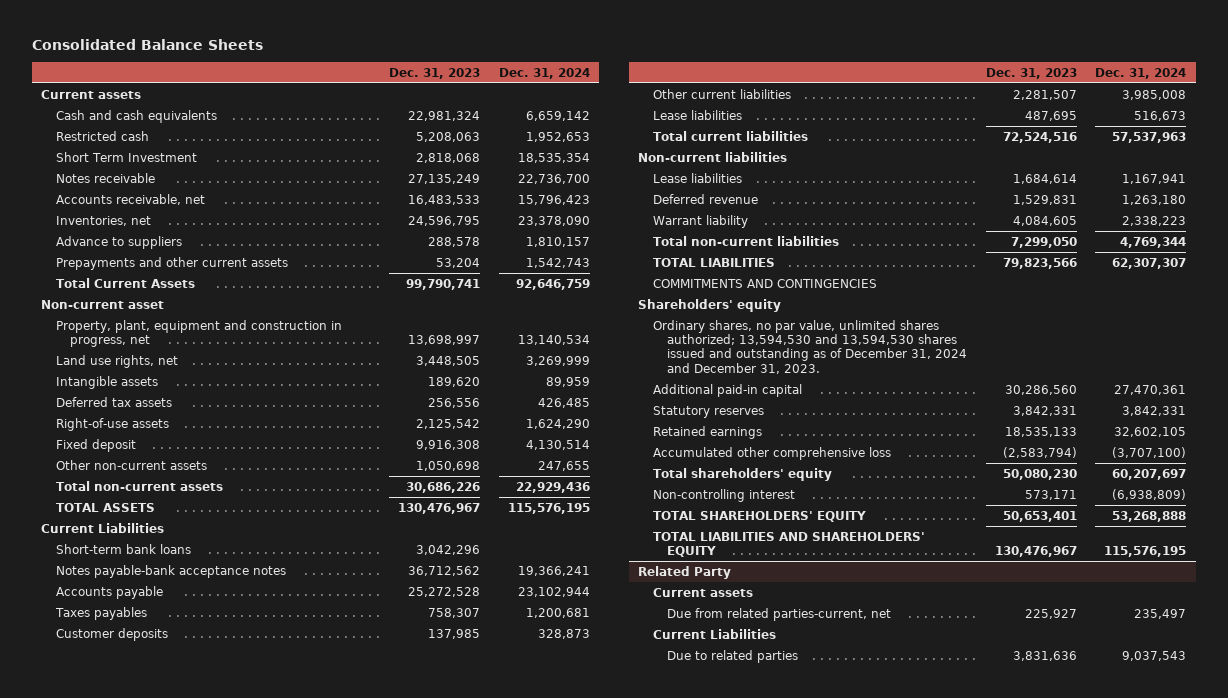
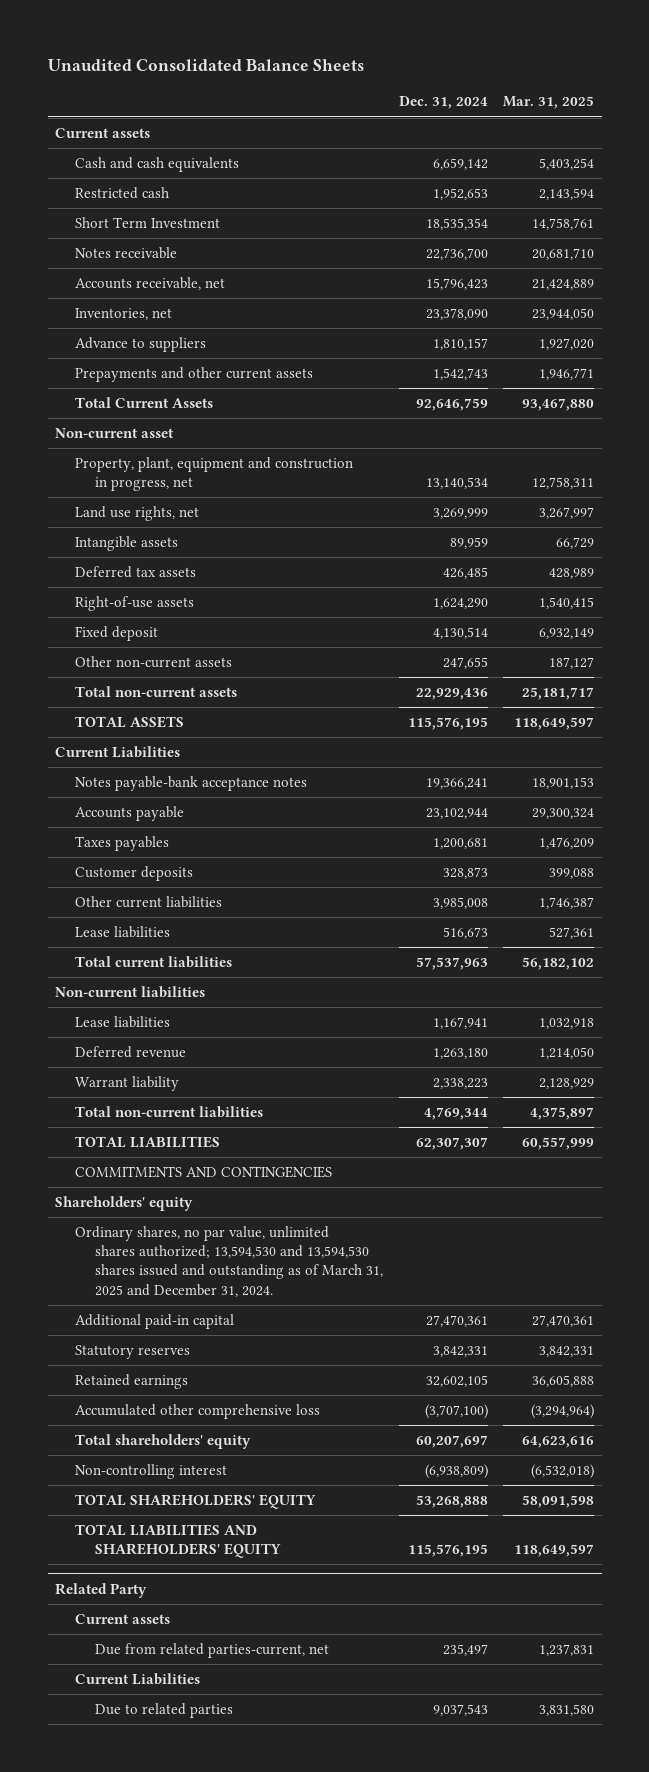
- Consolidated Balance Sheets
+ Unaudited Consolidated Balance Sheets
- | Dec. 31, 2023 | Dec. 31, 2024
+ | Dec. 31, 2024 | Mar. 31, 2025
- Short-term bank loans | 3,042,296 |
- Ordinary shares, no par value, unlimited shares authorized; 13,594,530 and 13,594,530 shares issued and outstanding as of December 31, 2024 and December 31, 2023.
+ Ordinary shares, no par value, unlimited shares authorized; 13,594,530 and 13,594,530 shares issued and outstanding as of March 31, 2025 and December 31, 2024.

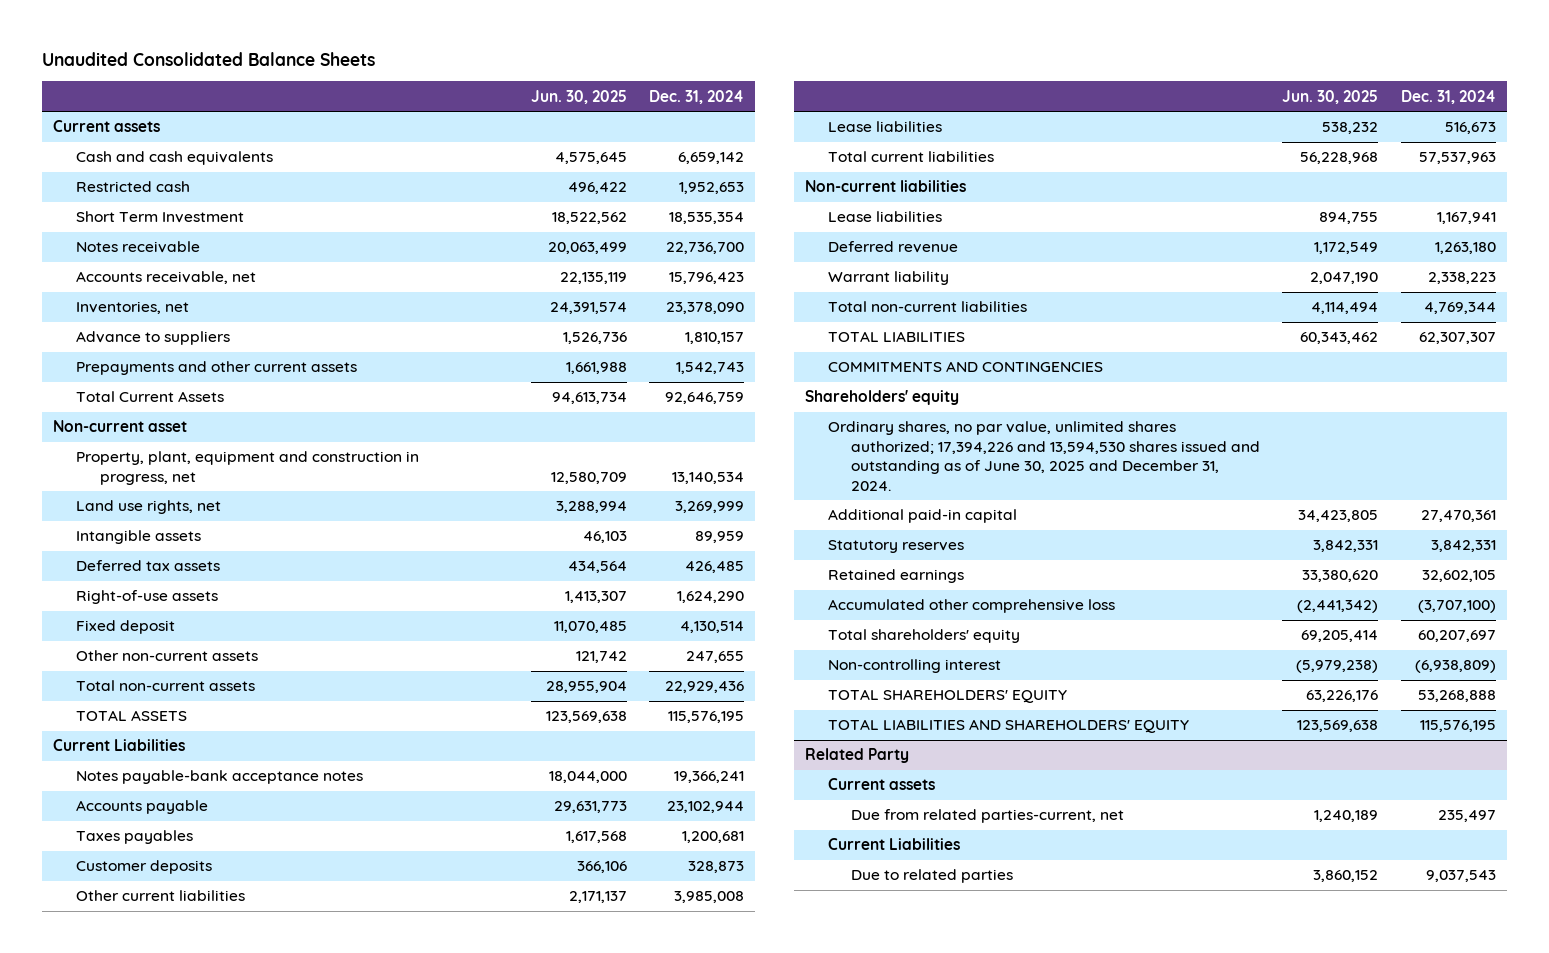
- | Dec. 31, 2024 | Mar. 31, 2025
+ | Jun. 30, 2025 | Dec. 31, 2024
- Ordinary shares, no par value, unlimited shares authorized; 13,594,530 and 13,594,530 shares issued and outstanding as of March 31, 2025 and December 31, 2024.
+ Ordinary shares, no par value, unlimited shares authorized; 17,394,226 and 13,594,530 shares issued and outstanding as of June 30, 2025 and December 31, 2024.

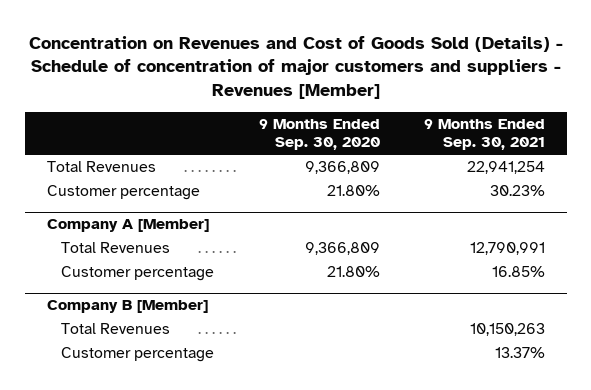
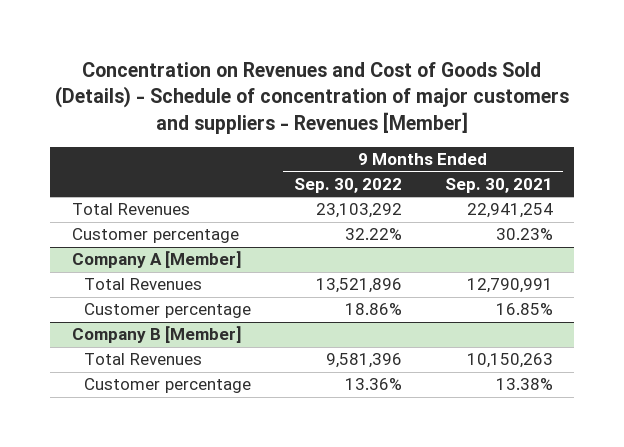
- | 9 Months Ended Sep. 30, 2020 | 9 Months Ended Sep. 30, 2021
+ | 9 Months Ended Sep. 30, 2022 | 9 Months Ended Sep. 30, 2021
@ Company B [Member]
- Customer percentage | | 13.37%
+ Customer percentage | 13.36% | 13.38%

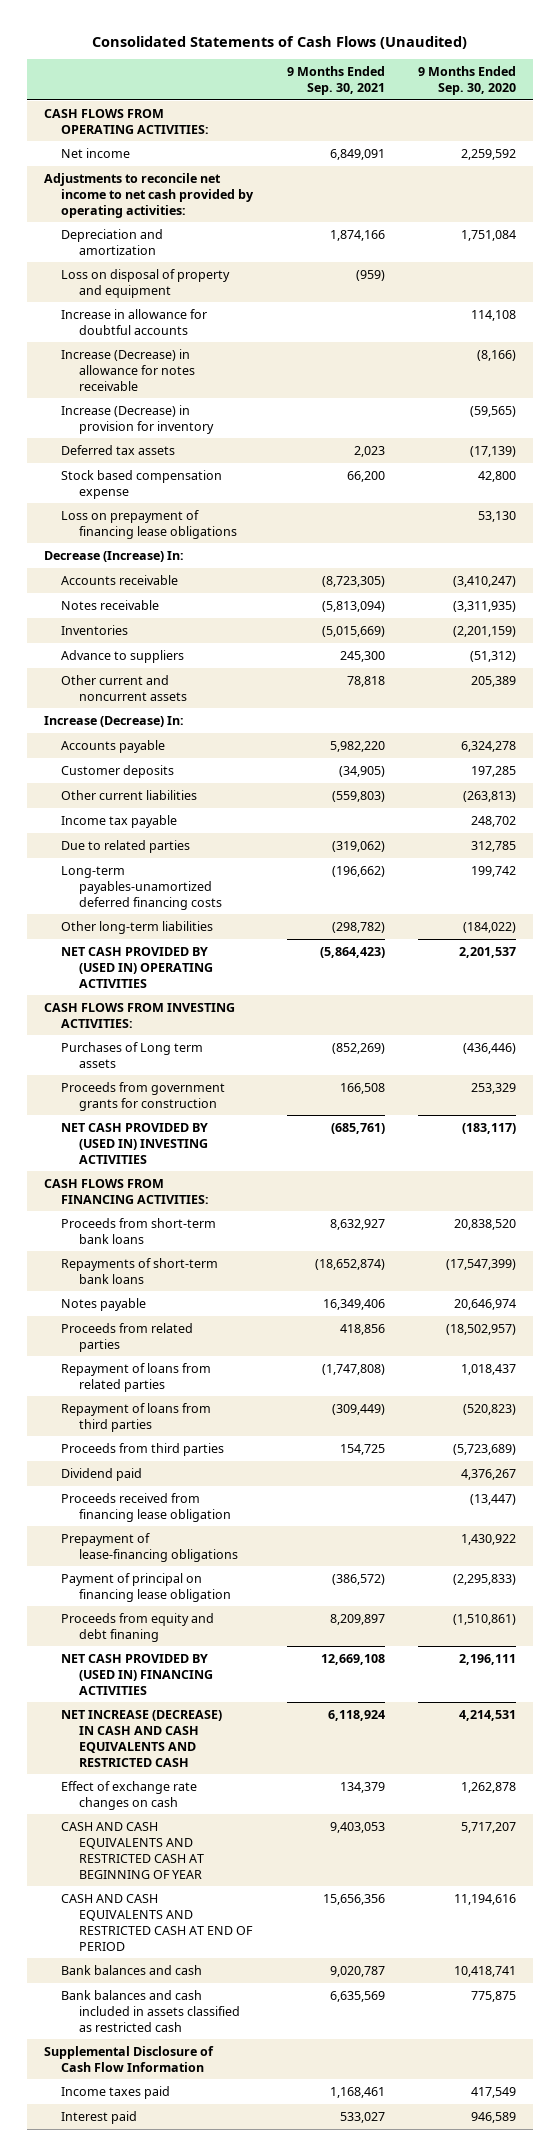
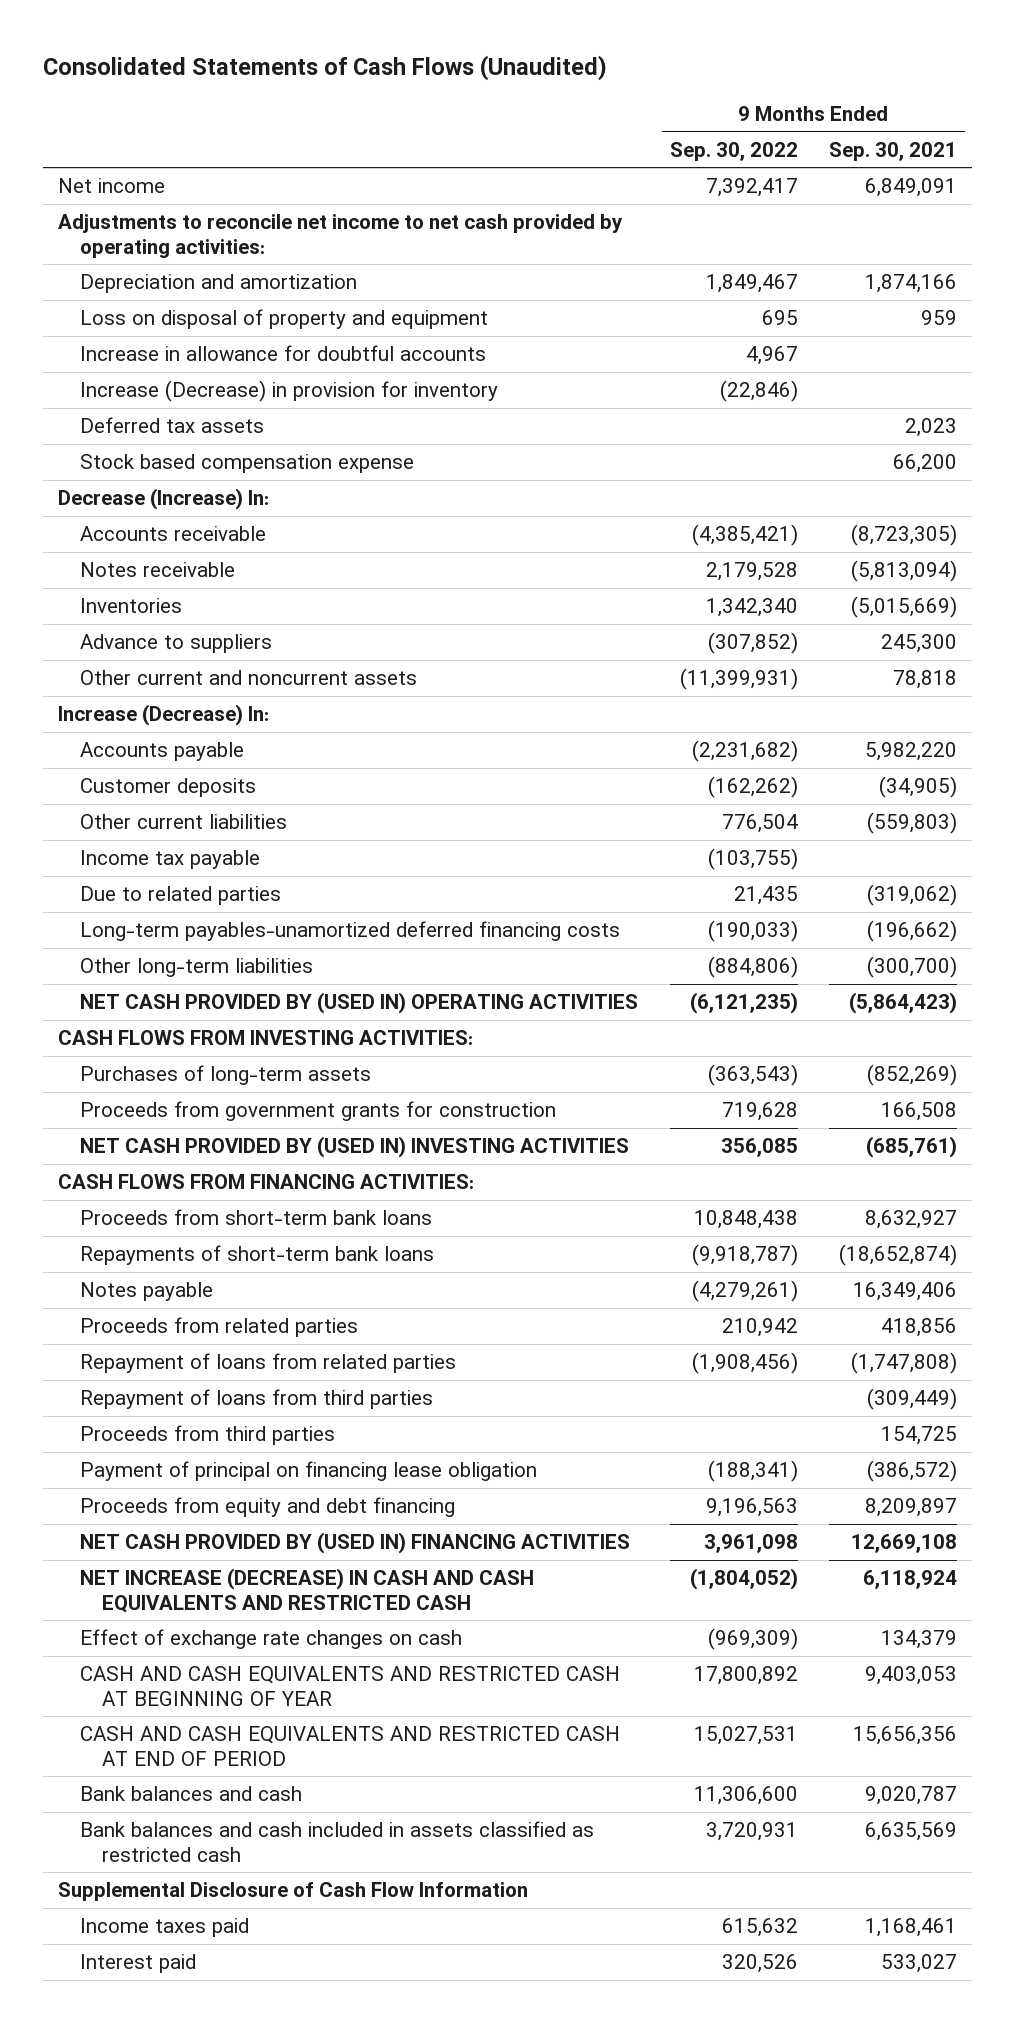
- | 9 Months Ended Sep. 30, 2021 | 9 Months Ended Sep. 30, 2020
+ | 9 Months Ended Sep. 30, 2022 | 9 Months Ended Sep. 30, 2021
- CASH FLOWS FROM OPERATING ACTIVITIES:
- Loss on disposal of property and equipment | (959) |
+ Loss on disposal of property and equipment | 695 | 959
- Increase (Decrease) in allowance for notes receivable | | (8,166)
- Loss on prepayment of financing lease obligations | | 53,130
- Other long-term liabilities | (298,782) | (184,022)
+ Other long-term liabilities | (884,806) | (300,700)
- Purchases of Long term assets | (852,269) | (436,446)
+ Purchases of long-term assets | (363,543) | (852,269)
- Dividend paid | | 4,376,267
- Proceeds received from financing lease obligation | | (13,447)
- Prepayment of lease-financing obligations | | 1,430,922
- Proceeds from equity and debt finaning | 8,209,897 | (1,510,861)
+ Proceeds from equity and debt financing | 9,196,563 | 8,209,897

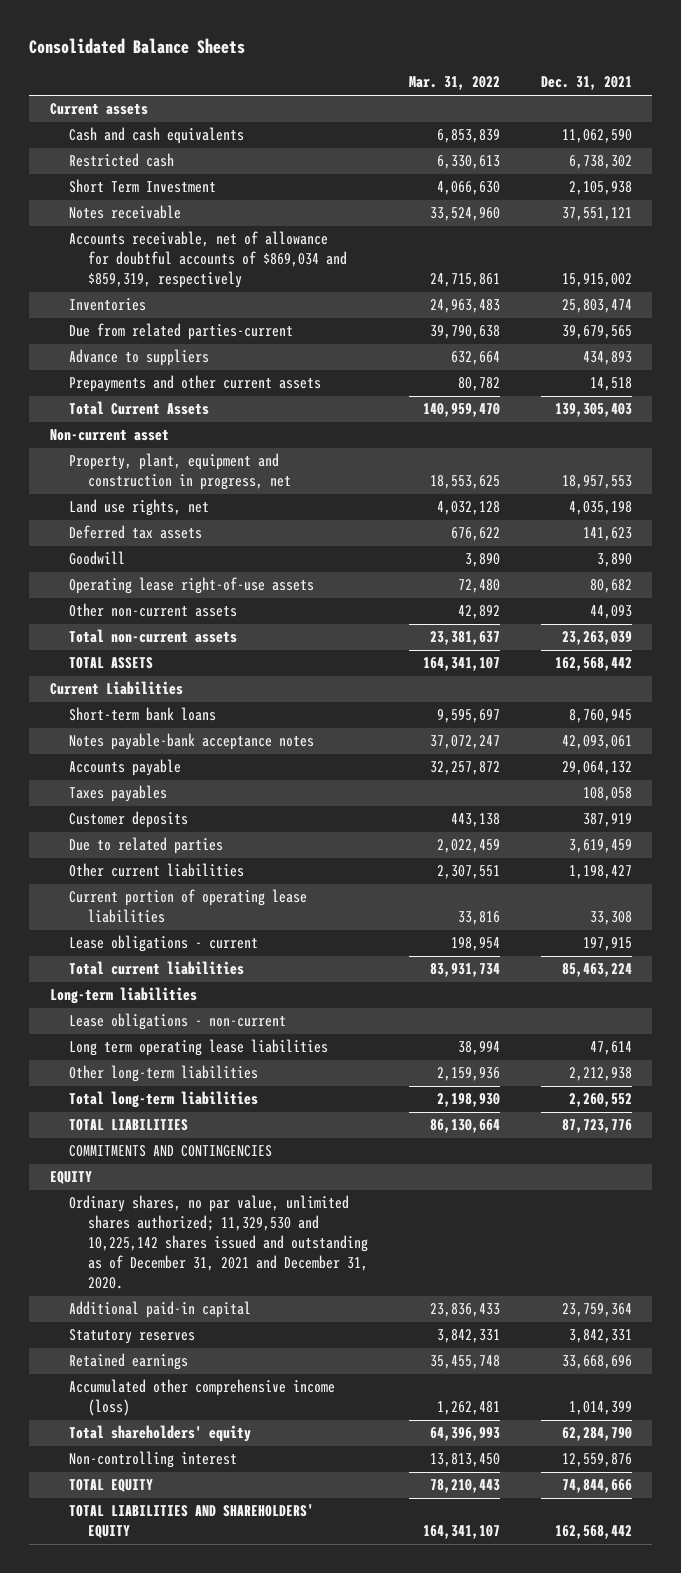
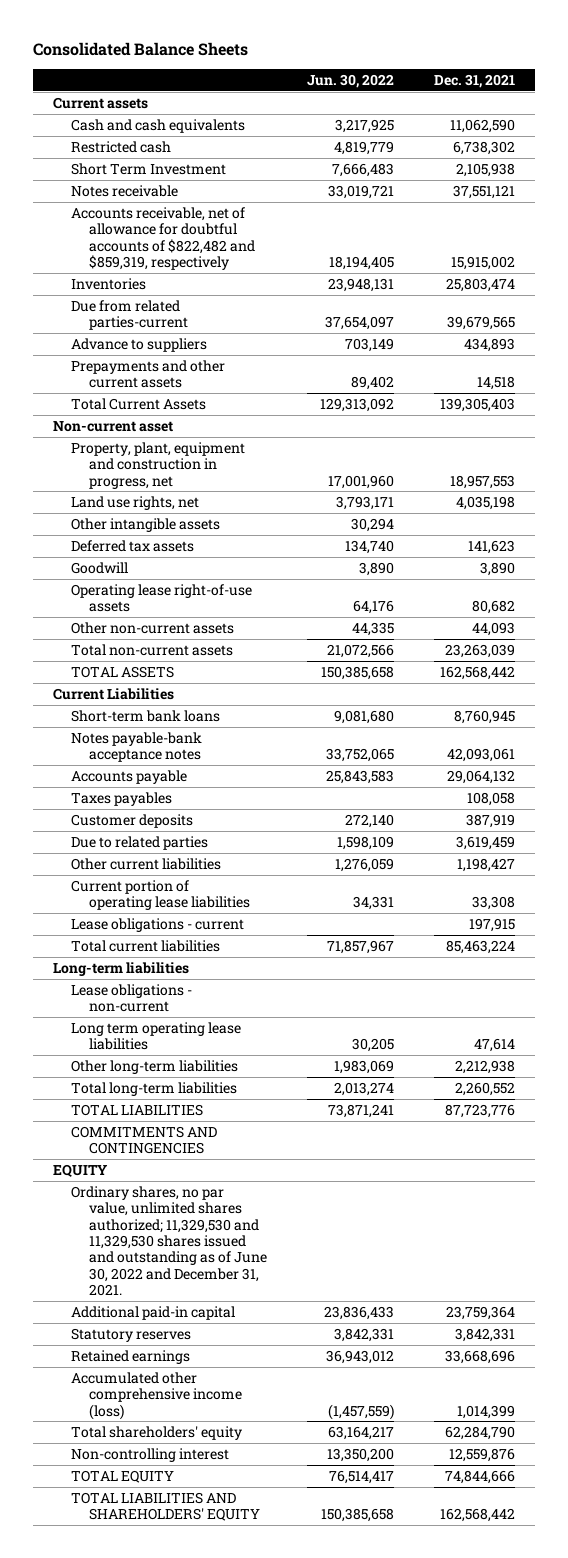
- | Mar. 31, 2022 | Dec. 31, 2021
+ | Jun. 30, 2022 | Dec. 31, 2021
- Accounts receivable, net of allowance for doubtful accounts of $869,034 and $859,319, respectively | 24,715,861 | 15,915,002
+ Accounts receivable, net of allowance for doubtful accounts of $822,482 and $859,319, respectively | 18,194,405 | 15,915,002
+ Other intangible assets | 30,294 |
- Ordinary shares, no par value, unlimited shares authorized; 11,329,530 and 10,225,142 shares issued and outstanding as of December 31, 2021 and December 31, 2020.
+ Ordinary shares, no par value, unlimited shares authorized; 11,329,530 and 11,329,530 shares issued and outstanding as of June 30, 2022 and December 31, 2021.

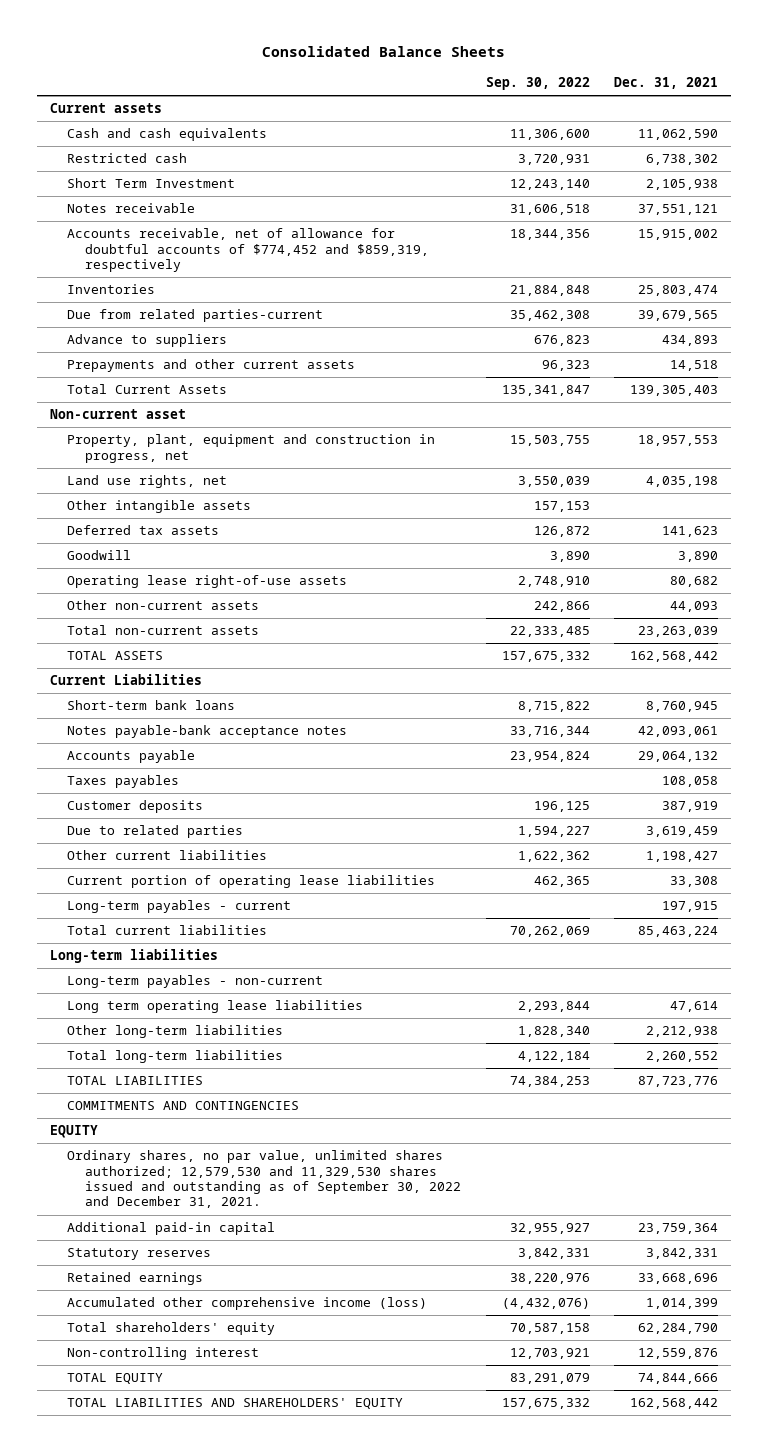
- | Jun. 30, 2022 | Dec. 31, 2021
+ | Sep. 30, 2022 | Dec. 31, 2021
- Accounts receivable, net of allowance for doubtful accounts of $822,482 and $859,319, respectively | 18,194,405 | 15,915,002
+ Accounts receivable, net of allowance for doubtful accounts of $774,452 and $859,319, respectively | 18,344,356 | 15,915,002
- Lease obligations - current | | 197,915
+ Long-term payables - current | | 197,915
- Lease obligations - non-current
+ Long-term payables - non-current
- Ordinary shares, no par value, unlimited shares authorized; 11,329,530 and 11,329,530 shares issued and outstanding as of June 30, 2022 and December 31, 2021.
+ Ordinary shares, no par value, unlimited shares authorized; 12,579,530 and 11,329,530 shares issued and outstanding as of September 30, 2022 and December 31, 2021.

